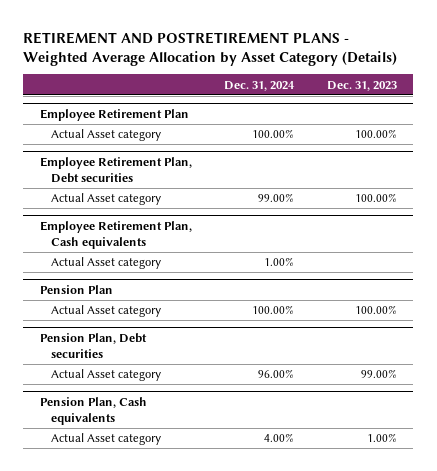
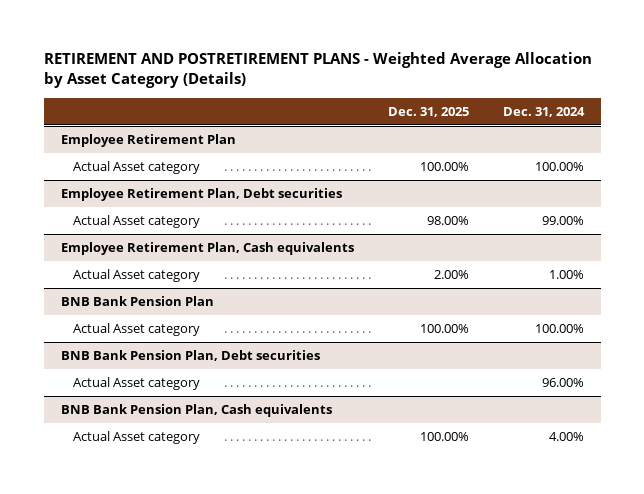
- | Dec. 31, 2024 | Dec. 31, 2023
+ | Dec. 31, 2025 | Dec. 31, 2024
- Pension Plan
+ BNB Bank Pension Plan
- Pension Plan, Debt securities
+ BNB Bank Pension Plan, Debt securities
- Pension Plan, Cash equivalents
+ BNB Bank Pension Plan, Cash equivalents

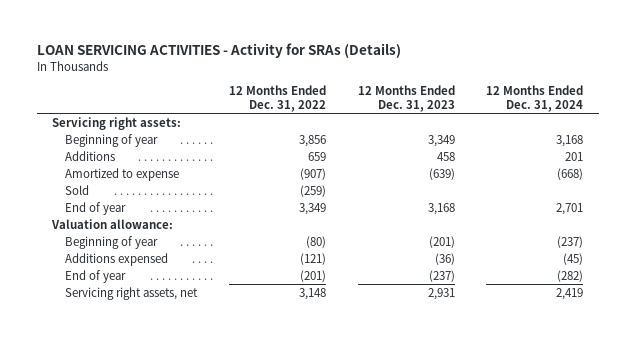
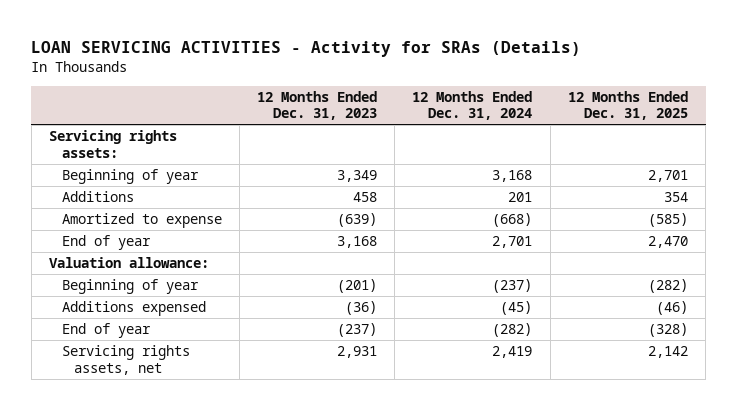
- | 12 Months Ended Dec. 31, 2022 | 12 Months Ended Dec. 31, 2023 | 12 Months Ended Dec. 31, 2024
+ | 12 Months Ended Dec. 31, 2023 | 12 Months Ended Dec. 31, 2024 | 12 Months Ended Dec. 31, 2025
- Servicing right assets:
+ Servicing rights assets:
- Sold | (259) | |
- Servicing right assets, net | 3,148 | 2,931 | 2,419
+ Servicing rights assets, net | 2,931 | 2,419 | 2,142

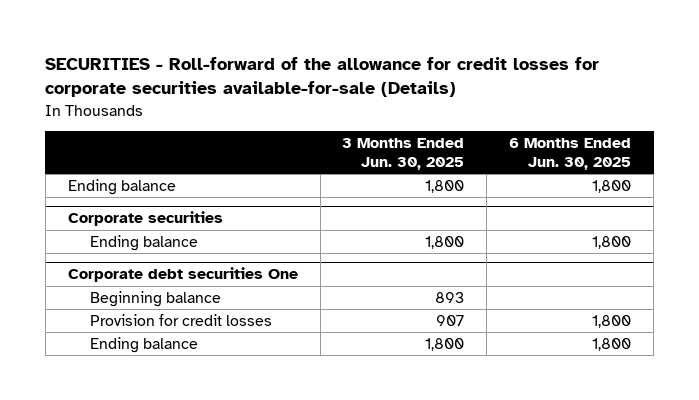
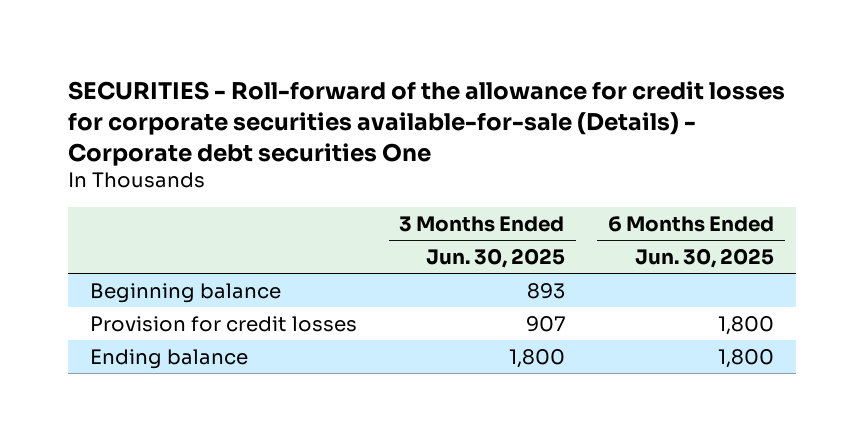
- SECURITIES - Roll-forward of the allowance for credit losses for corporate securities available-for-sale (Details)
+ SECURITIES - Roll-forward of the allowance for credit losses for corporate securities available-for-sale (Details) - Corporate debt securities One
- Ending balance | 1,800 | 1,800
- Corporate securities
- Ending balance | 1,800 | 1,800
- Corporate debt securities One

